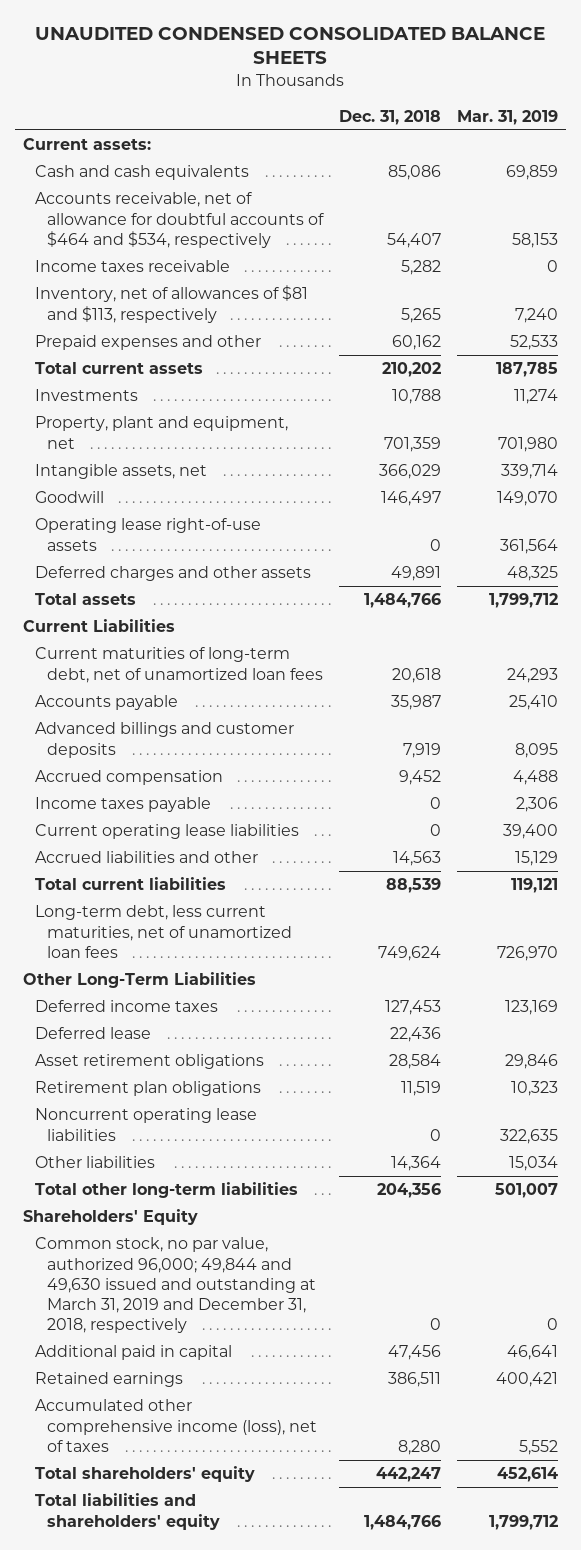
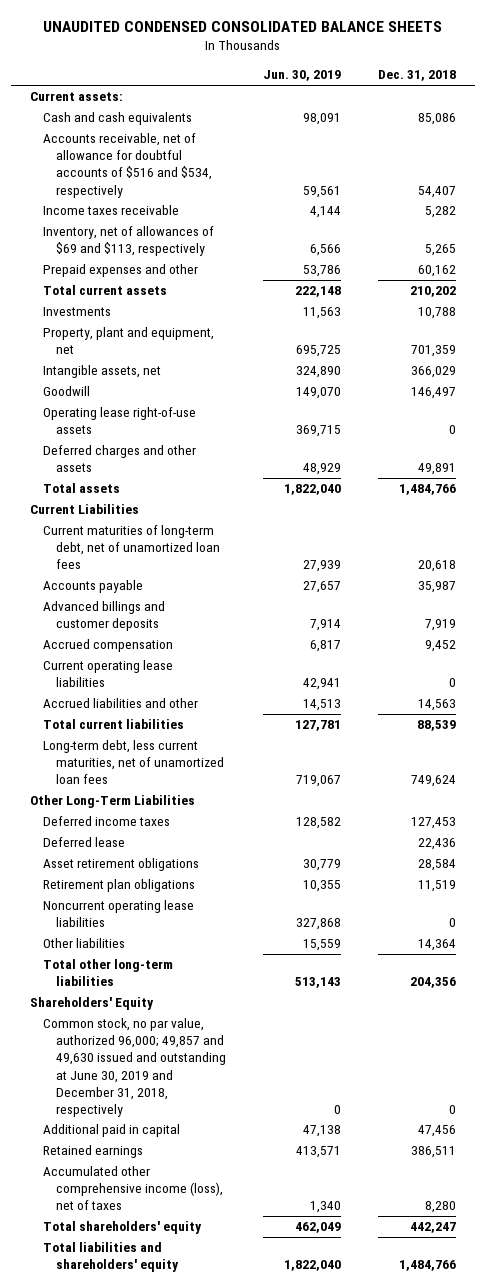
- | Dec. 31, 2018 | Mar. 31, 2019
+ | Jun. 30, 2019 | Dec. 31, 2018
- Accounts receivable, net of allowance for doubtful accounts of $464 and $534, respectively | 54,407 | 58,153
+ Accounts receivable, net of allowance for doubtful accounts of $516 and $534, respectively | 59,561 | 54,407
- Inventory, net of allowances of $81 and $113, respectively | 5,265 | 7,240
+ Inventory, net of allowances of $69 and $113, respectively | 6,566 | 5,265
- Income taxes payable | 0 | 2,306
- Common stock, no par value, authorized 96,000; 49,844 and 49,630 issued and outstanding at March 31, 2019 and December 31, 2018, respectively | 0 | 0
+ Common stock, no par value, authorized 96,000; 49,857 and 49,630 issued and outstanding at June 30, 2019 and December 31, 2018, respectively | 0 | 0

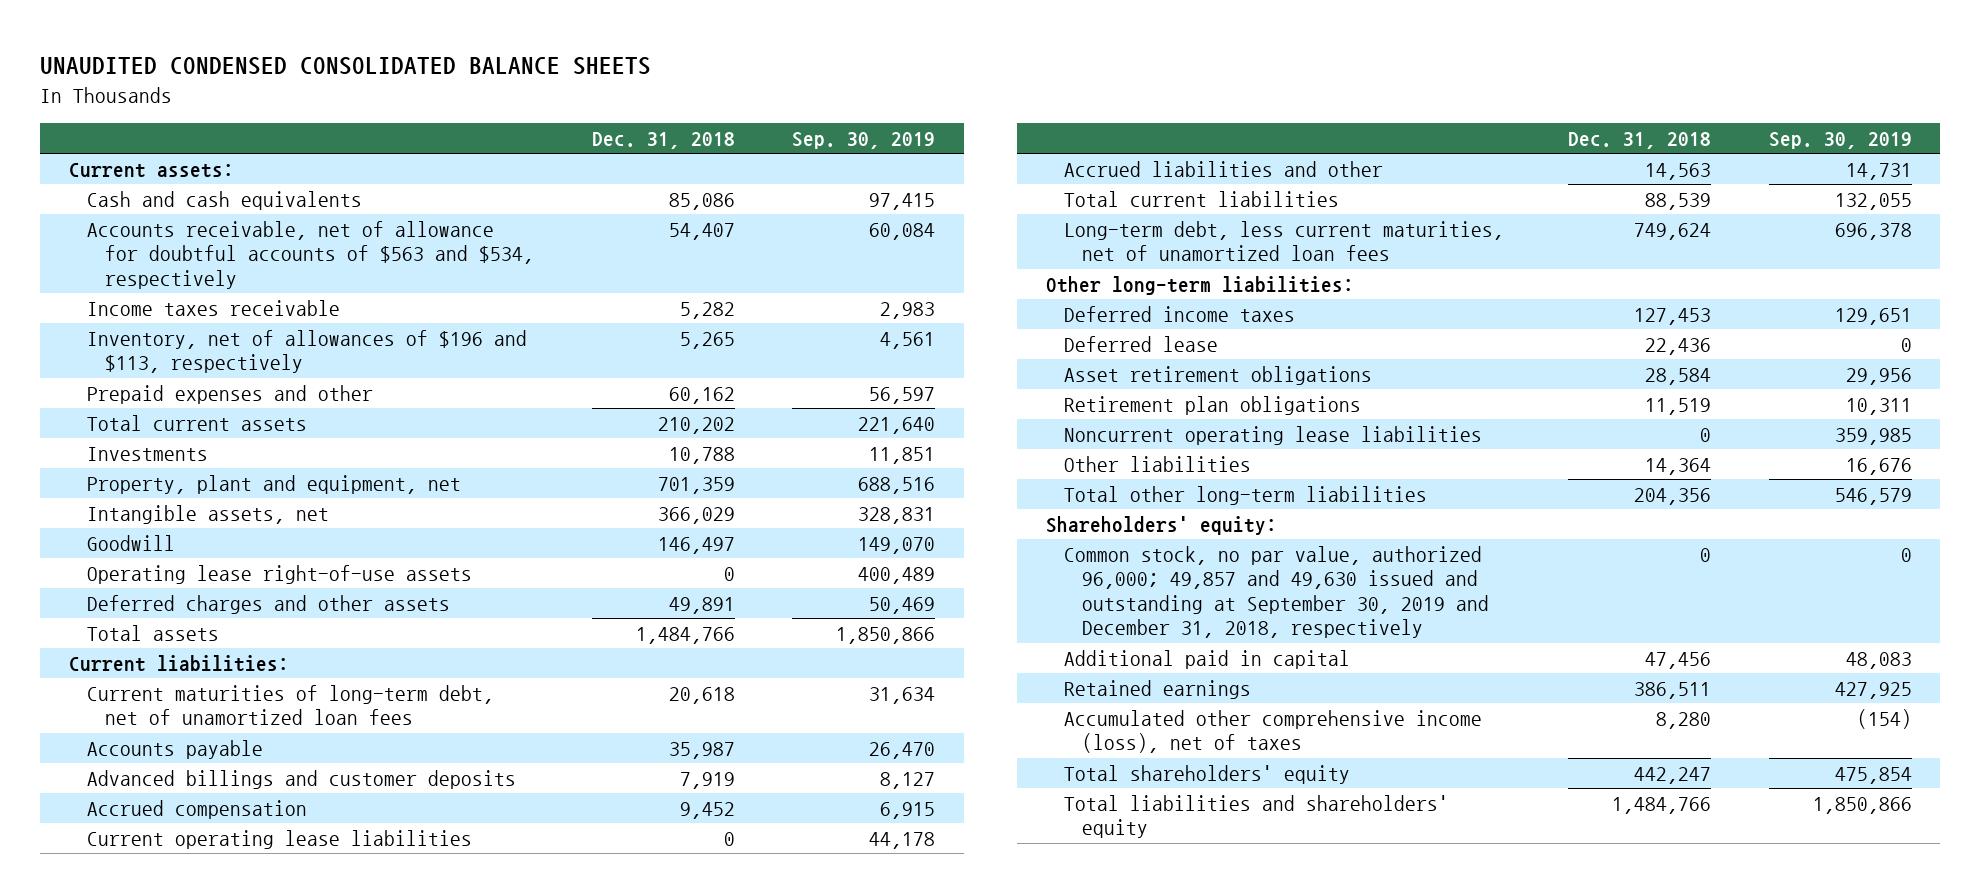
- | Jun. 30, 2019 | Dec. 31, 2018
+ | Dec. 31, 2018 | Sep. 30, 2019
- Accounts receivable, net of allowance for doubtful accounts of $516 and $534, respectively | 59,561 | 54,407
+ Accounts receivable, net of allowance for doubtful accounts of $563 and $534, respectively | 54,407 | 60,084
- Inventory, net of allowances of $69 and $113, respectively | 6,566 | 5,265
+ Inventory, net of allowances of $196 and $113, respectively | 5,265 | 4,561
- Current Liabilities
+ Current liabilities:
- Other Long-Term Liabilities
+ Other long-term liabilities:
- Shareholders' Equity
- Common stock, no par value, authorized 96,000; 49,857 and 49,630 issued and outstanding at June 30, 2019 and December 31, 2018, respectively | 0 | 0
+ Shareholders' equity:
+ Common stock, no par value, authorized 96,000; 49,857 and 49,630 issued and outstanding at September 30, 2019 and December 31, 2018, respectively | 0 | 0

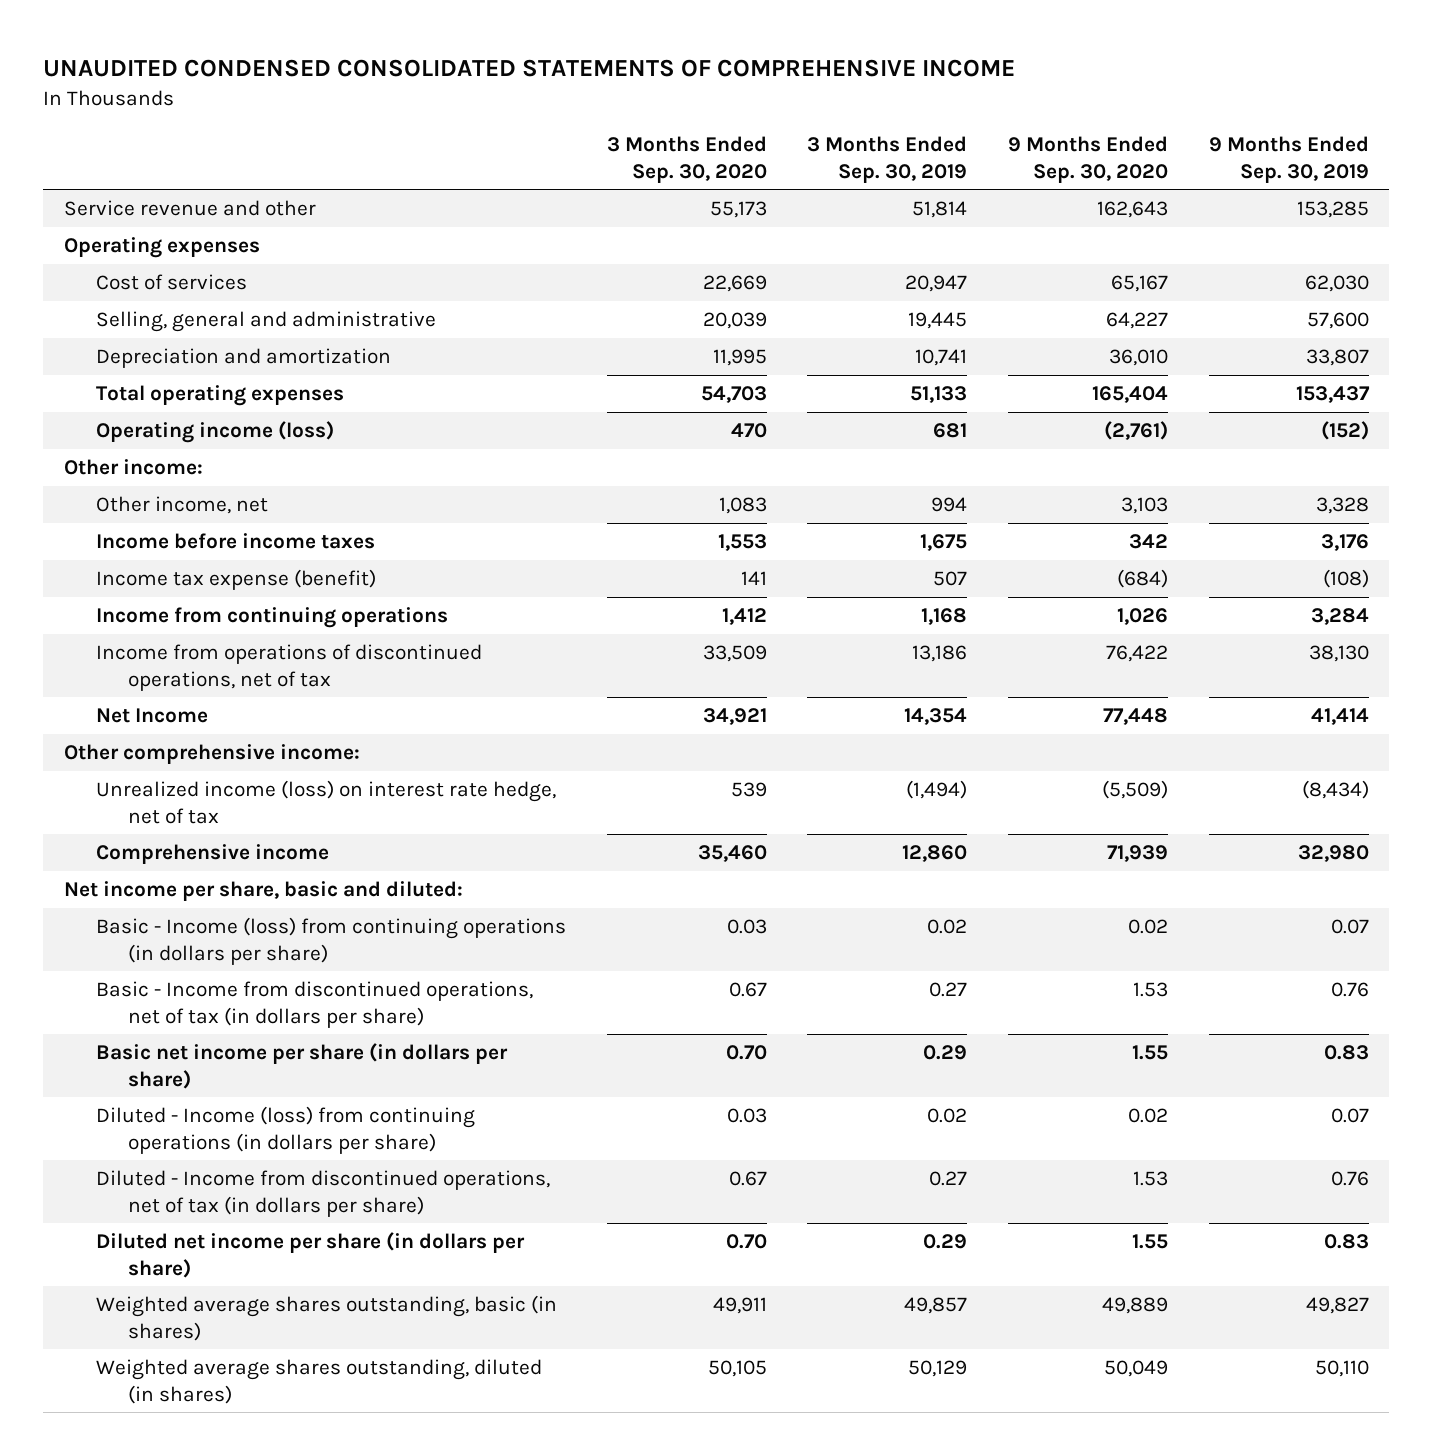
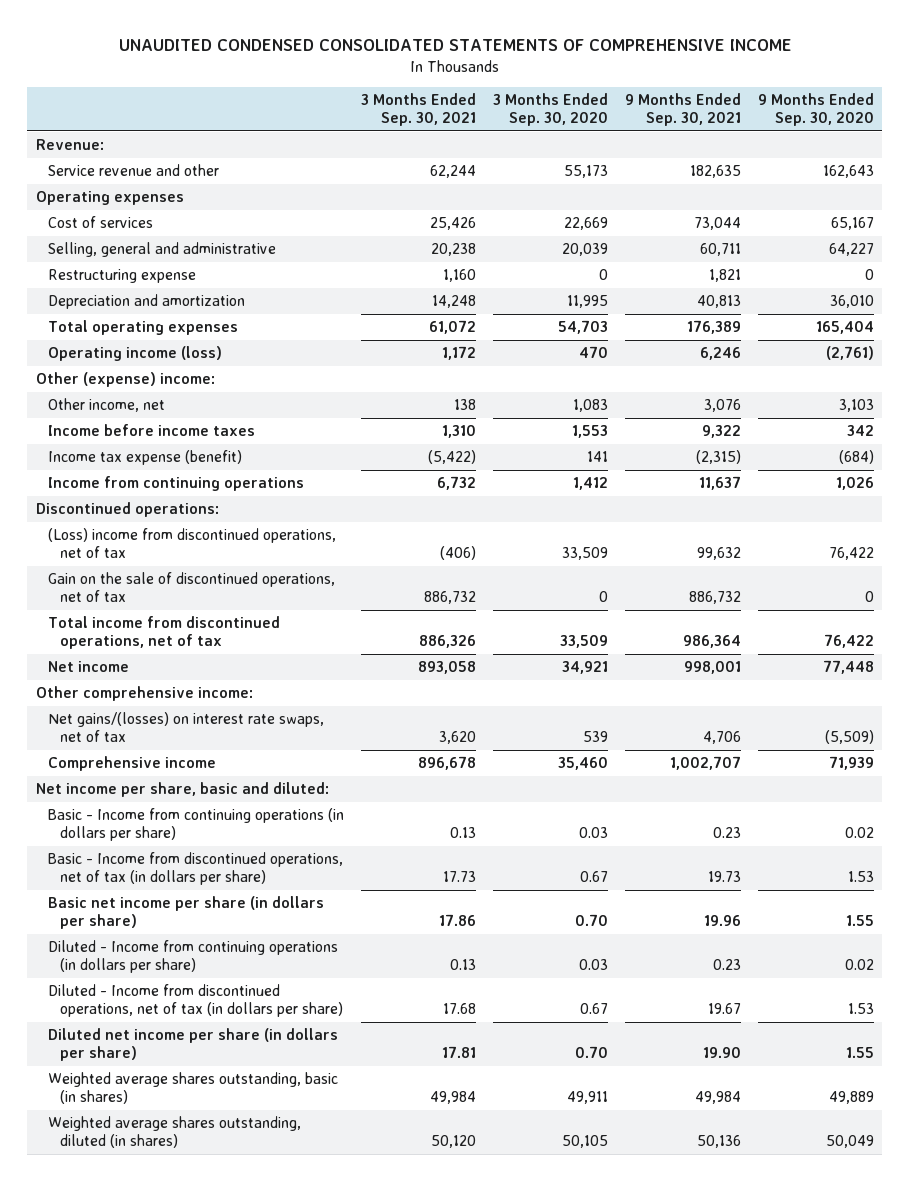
- | 3 Months Ended Sep. 30, 2020 | 3 Months Ended Sep. 30, 2019 | 9 Months Ended Sep. 30, 2020 | 9 Months Ended Sep. 30, 2019
+ | 3 Months Ended Sep. 30, 2021 | 3 Months Ended Sep. 30, 2020 | 9 Months Ended Sep. 30, 2021 | 9 Months Ended Sep. 30, 2020
+ Revenue:
+ Restructuring expense | 1,160 | 0 | 1,821 | 0
- Other income:
+ Other (expense) income:
- Income from operations of discontinued operations, net of tax | 33,509 | 13,186 | 76,422 | 38,130
- Net Income | 34,921 | 14,354 | 77,448 | 41,414
+ Discontinued operations:
+ (Loss) income from discontinued operations, net of tax | (406) | 33,509 | 99,632 | 76,422
+ Gain on the sale of discontinued operations, net of tax | 886,732 | 0 | 886,732 | 0
+ Total income from discontinued operations, net of tax | 886,326 | 33,509 | 986,364 | 76,422
+ Net income | 893,058 | 34,921 | 998,001 | 77,448
- Unrealized income (loss) on interest rate hedge, net of tax | 539 | (1,494) | (5,509) | (8,434)
+ Net gains/(losses) on interest rate swaps, net of tax | 3,620 | 539 | 4,706 | (5,509)
- Basic - Income (loss) from continuing operations (in dollars per share) | 0.03 | 0.02 | 0.02 | 0.07
+ Basic - Income from continuing operations (in dollars per share) | 0.13 | 0.03 | 0.23 | 0.02
- Diluted - Income (loss) from continuing operations (in dollars per share) | 0.03 | 0.02 | 0.02 | 0.07
+ Diluted - Income from continuing operations (in dollars per share) | 0.13 | 0.03 | 0.23 | 0.02

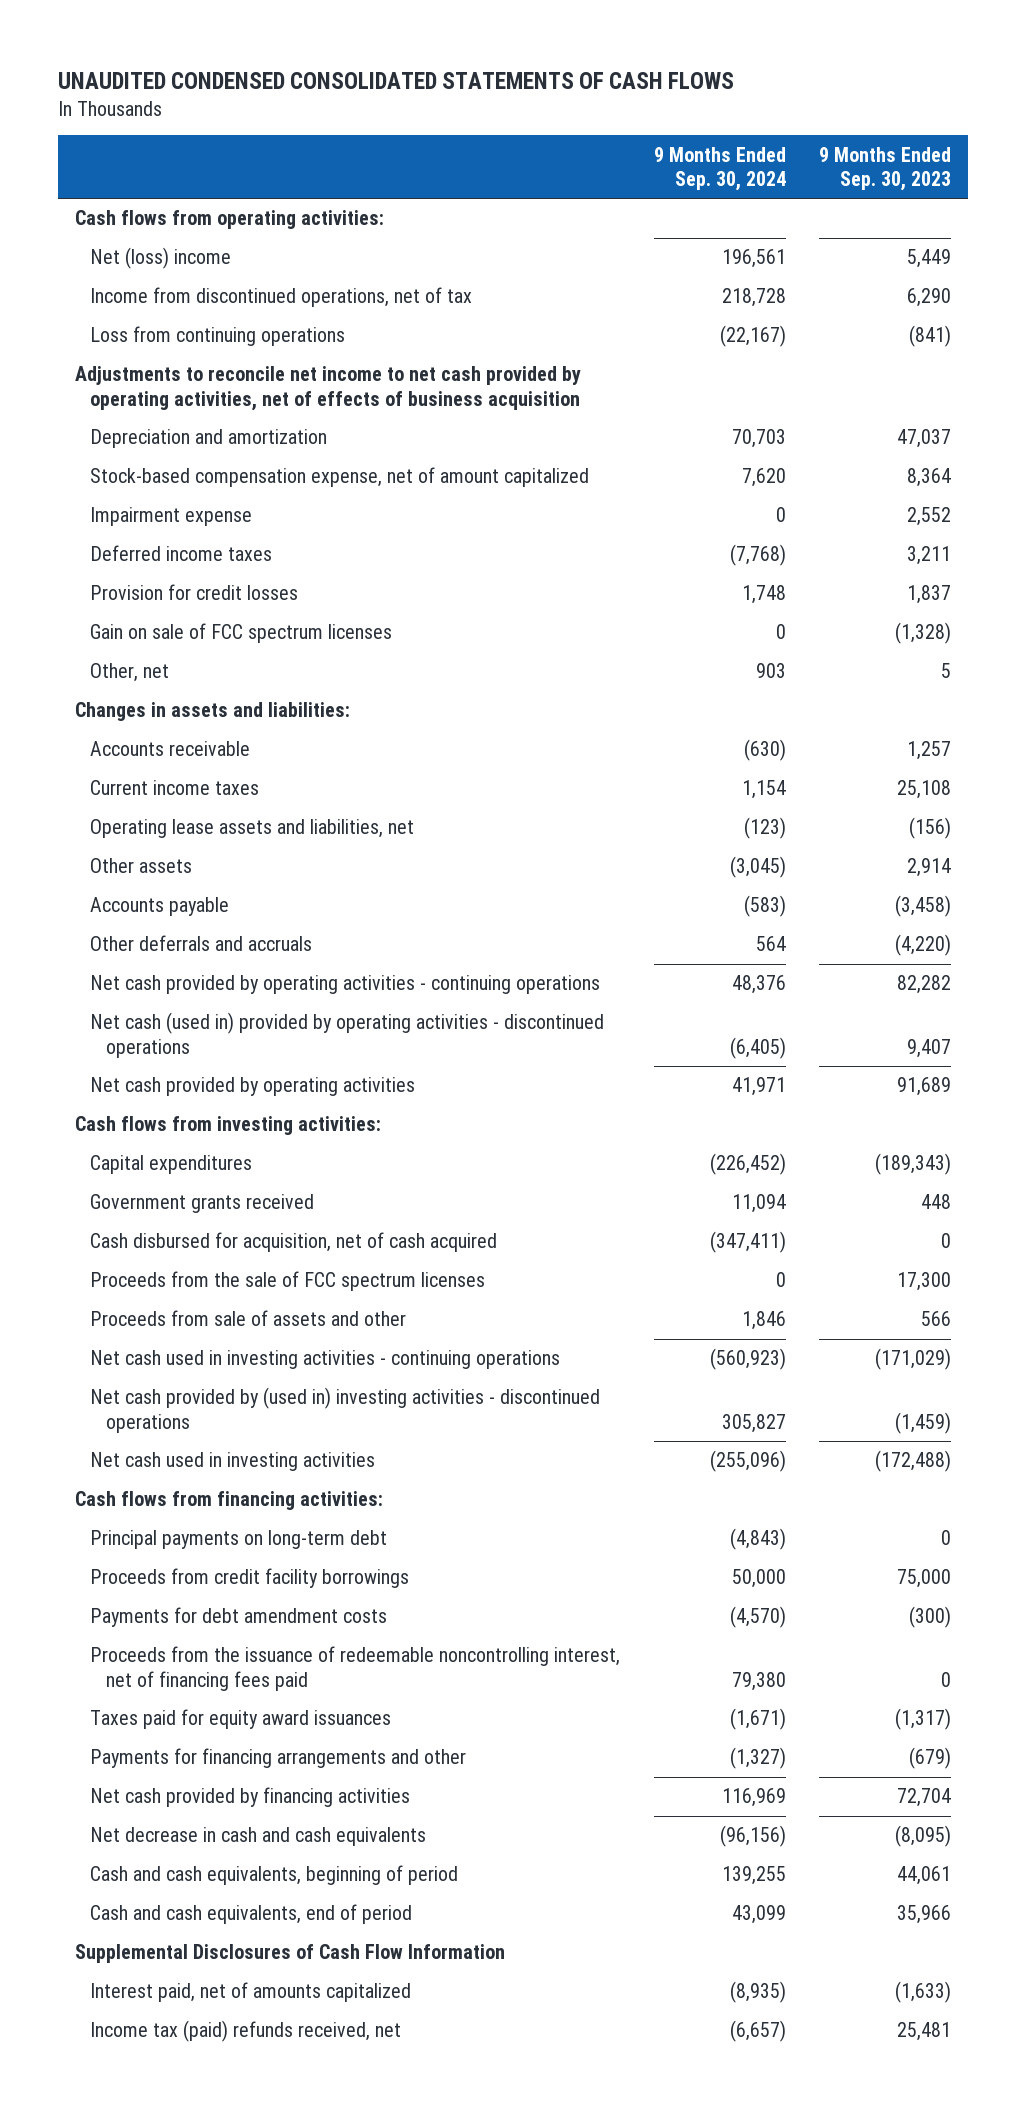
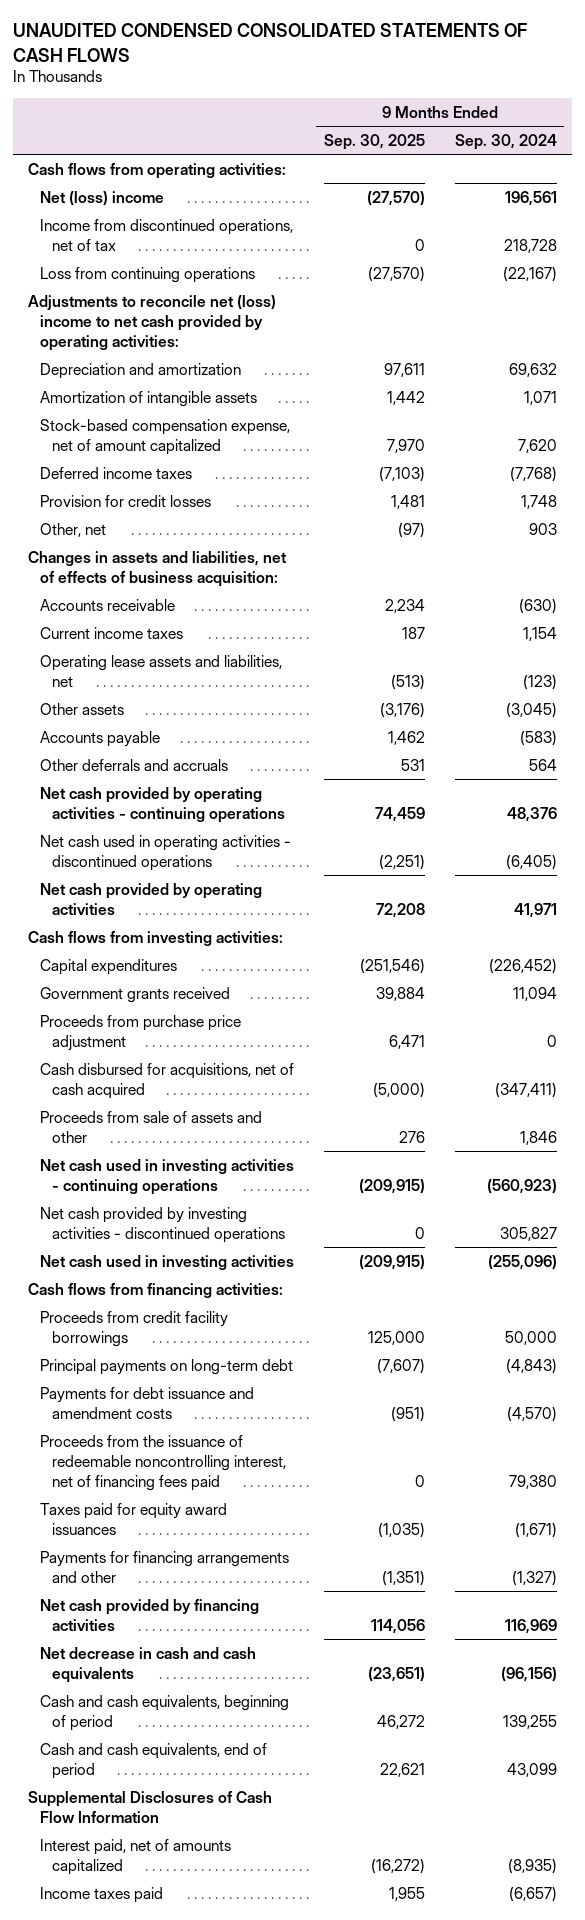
- | 9 Months Ended Sep. 30, 2024 | 9 Months Ended Sep. 30, 2023
+ | 9 Months Ended Sep. 30, 2025 | 9 Months Ended Sep. 30, 2024
- Adjustments to reconcile net income to net cash provided by operating activities, net of effects of business acquisition
- Depreciation and amortization | 70,703 | 47,037
+ Adjustments to reconcile net (loss) income to net cash provided by operating activities:
+ Depreciation and amortization | 97,611 | 69,632
+ Amortization of intangible assets | 1,442 | 1,071
- Impairment expense | 0 | 2,552
- Gain on sale of FCC spectrum licenses | 0 | (1,328)
- Changes in assets and liabilities:
+ Changes in assets and liabilities, net of effects of business acquisition:
- Net cash (used in) provided by operating activities - discontinued operations | (6,405) | 9,407
+ Net cash used in operating activities - discontinued operations | (2,251) | (6,405)
- Cash disbursed for acquisition, net of cash acquired | (347,411) | 0
- Proceeds from the sale of FCC spectrum licenses | 0 | 17,300
+ Proceeds from purchase price adjustment | 6,471 | 0
+ Cash disbursed for acquisitions, net of cash acquired | (5,000) | (347,411)
- Net cash provided by (used in) investing activities - discontinued operations | 305,827 | (1,459)
+ Net cash provided by investing activities - discontinued operations | 0 | 305,827
- Payments for debt amendment costs | (4,570) | (300)
moved down: Principal payments on long-term debt | (7,607) | (4,843)
+ Payments for debt issuance and amendment costs | (951) | (4,570)
- Income tax (paid) refunds received, net | (6,657) | 25,481
+ Income taxes paid | 1,955 | (6,657)

